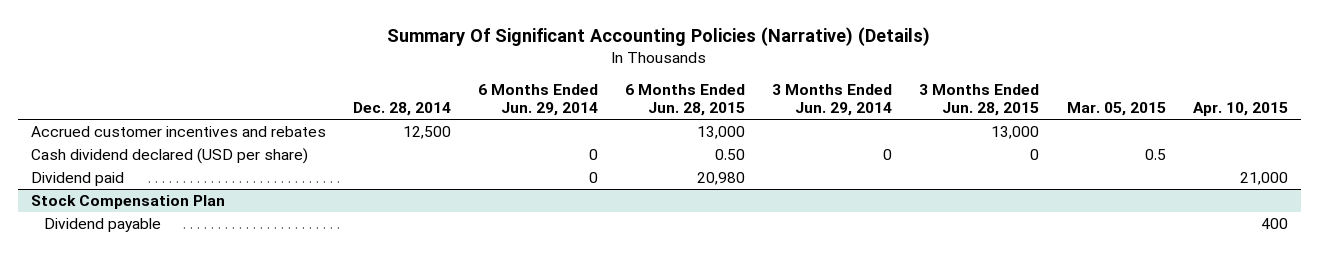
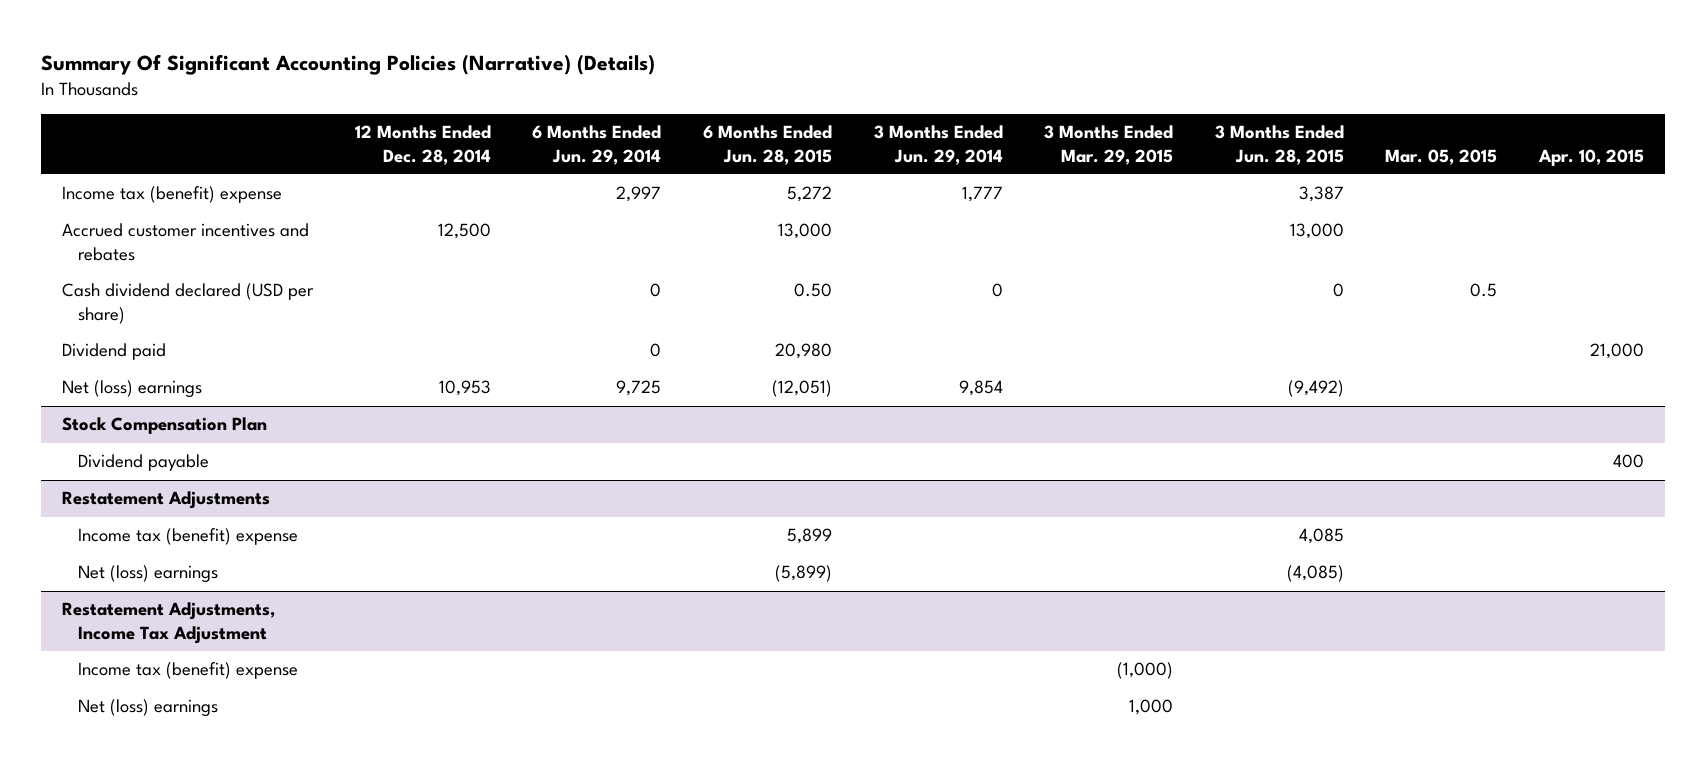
- | Dec. 28, 2014 | 6 Months Ended Jun. 29, 2014 | 6 Months Ended Jun. 28, 2015 | 3 Months Ended Jun. 29, 2014 | 3 Months Ended Jun. 28, 2015 | Mar. 05, 2015 | Apr. 10, 2015
+ | 12 Months Ended Dec. 28, 2014 | 6 Months Ended Jun. 29, 2014 | 6 Months Ended Jun. 28, 2015 | 3 Months Ended Jun. 29, 2014 | 3 Months Ended Mar. 29, 2015 | 3 Months Ended Jun. 28, 2015 | Mar. 05, 2015 | Apr. 10, 2015
+ Income tax (benefit) expense | | 2,997 | 5,272 | 1,777 | | 3,387 | |
+ Net (loss) earnings | 10,953 | 9,725 | (12,051) | 9,854 | | (9,492) | |
+ Restatement Adjustments
+ Income tax (benefit) expense | | | 5,899 | | | 4,085 | |
+ Net (loss) earnings | | | (5,899) | | | (4,085) | |
+ Restatement Adjustments, Income Tax Adjustment
+ Income tax (benefit) expense | | | | | (1,000) | | |
+ Net (loss) earnings | | | | | 1,000 | | |

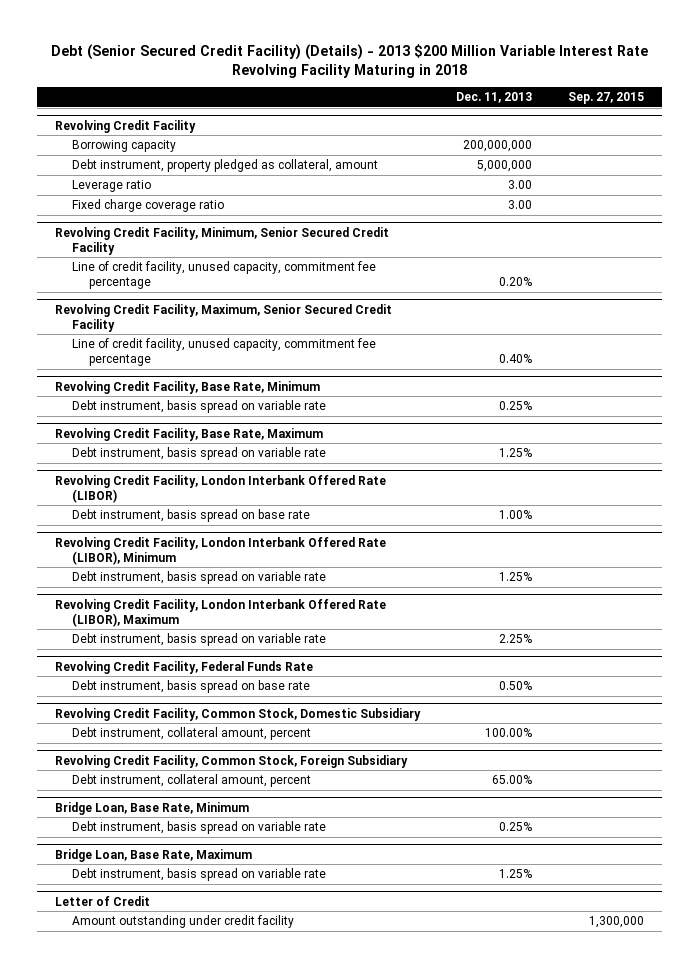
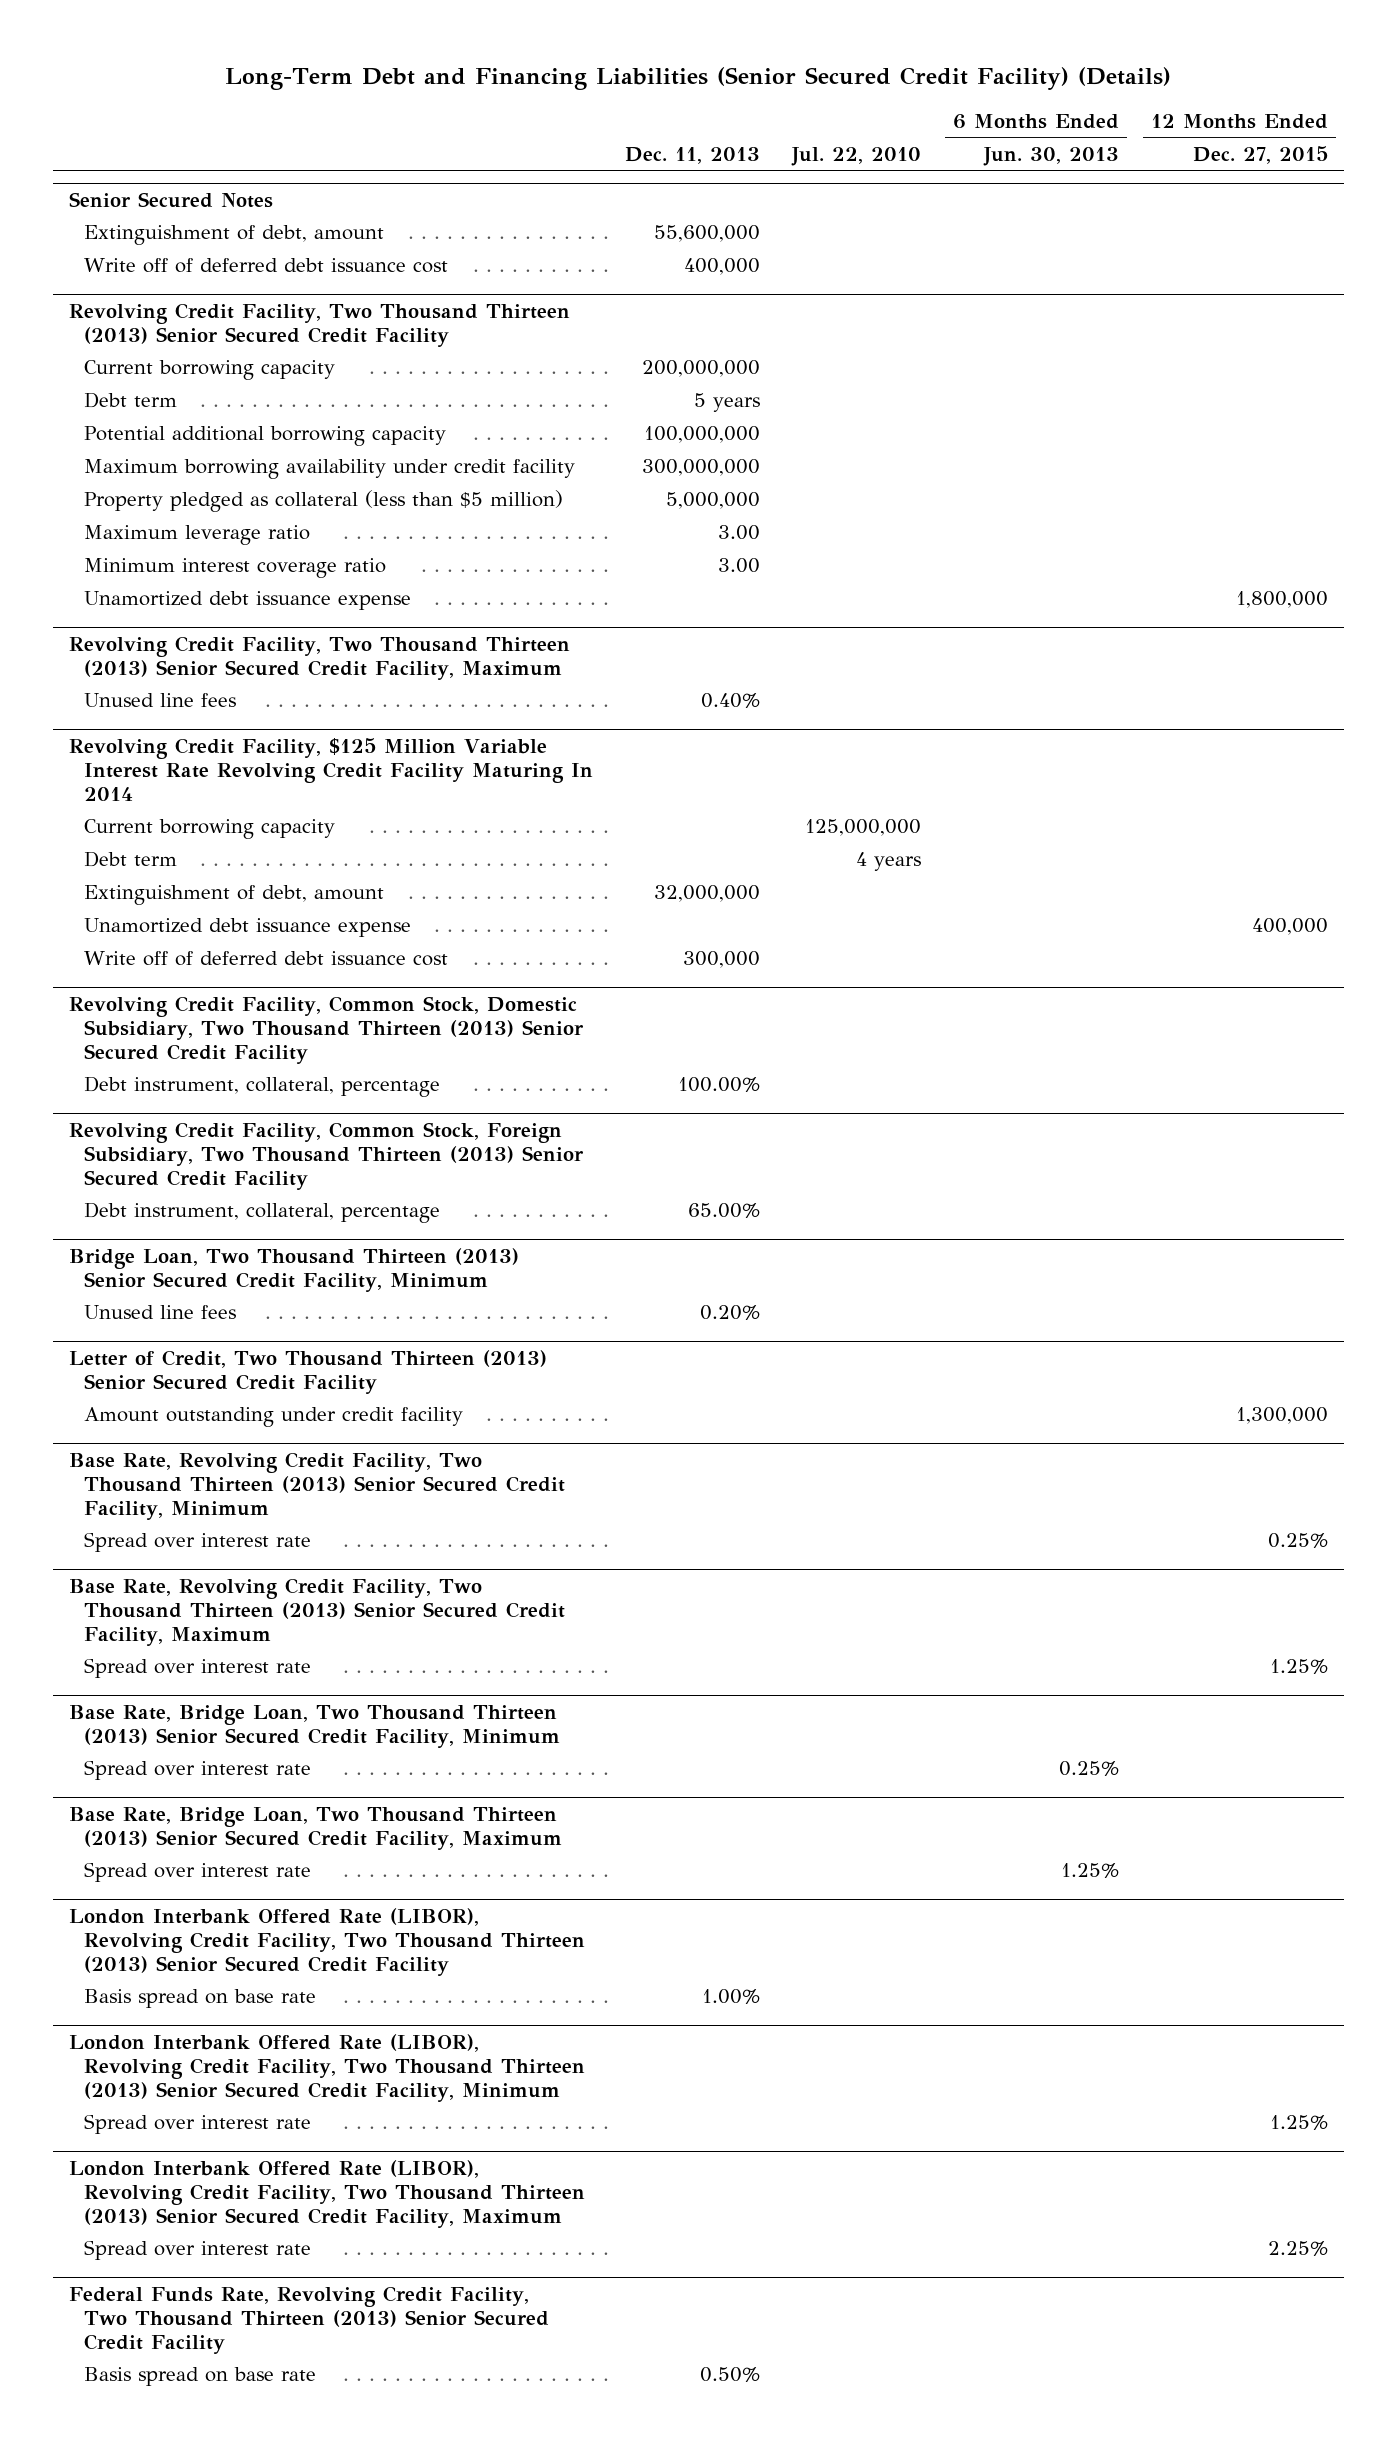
- Debt (Senior Secured Credit Facility) (Details) - 2013 $200 Million Variable Interest Rate Revolving Facility Maturing in 2018
+ Long-Term Debt and Financing Liabilities (Senior Secured Credit Facility) (Details)
- | Dec. 11, 2013 | Sep. 27, 2015
+ | Dec. 11, 2013 | Jul. 22, 2010 | 6 Months Ended Jun. 30, 2013 | 12 Months Ended Dec. 27, 2015
- Revolving Credit Facility
- Borrowing capacity | 200,000,000 |
- Debt instrument, property pledged as collateral, amount | 5,000,000 |
- Leverage ratio | 3.00 |
- Fixed charge coverage ratio | 3.00 |
- Revolving Credit Facility, Minimum, Senior Secured Credit Facility
- Line of credit facility, unused capacity, commitment fee percentage | 0.20% |
- Revolving Credit Facility, Maximum, Senior Secured Credit Facility
- Line of credit facility, unused capacity, commitment fee percentage | 0.40% |
- Revolving Credit Facility, Base Rate, Minimum
- Debt instrument, basis spread on variable rate | 0.25% |
- Revolving Credit Facility, Base Rate, Maximum
- Debt instrument, basis spread on variable rate | 1.25% |
- Revolving Credit Facility, London Interbank Offered Rate (LIBOR)
- Debt instrument, basis spread on base rate | 1.00% |
- Revolving Credit Facility, London Interbank Offered Rate (LIBOR), Minimum
- Debt instrument, basis spread on variable rate | 1.25% |
- Revolving Credit Facility, London Interbank Offered Rate (LIBOR), Maximum
- Debt instrument, basis spread on variable rate | 2.25% |
- Revolving Credit Facility, Federal Funds Rate
- Debt instrument, basis spread on base rate | 0.50% |
- Revolving Credit Facility, Common Stock, Domestic Subsidiary
- Debt instrument, collateral amount, percent | 100.00% |
- Revolving Credit Facility, Common Stock, Foreign Subsidiary
- Debt instrument, collateral amount, percent | 65.00% |
- Bridge Loan, Base Rate, Minimum
- Debt instrument, basis spread on variable rate | 0.25% |
- Bridge Loan, Base Rate, Maximum
- Debt instrument, basis spread on variable rate | 1.25% |
- Letter of Credit
+ Senior Secured Notes
+ Extinguishment of debt, amount | 55,600,000 | | |
+ Write off of deferred debt issuance cost | 400,000 | | |
+ Revolving Credit Facility, Two Thousand Thirteen (2013) Senior Secured Credit Facility
+ Current borrowing capacity | 200,000,000 | | |
+ Debt term | 5 years | | |
+ Potential additional borrowing capacity | 100,000,000 | | |
+ Maximum borrowing availability under credit facility | 300,000,000 | | |
+ Property pledged as collateral (less than $5 million) | 5,000,000 | | |
+ Maximum leverage ratio | 3.00 | | |
+ Minimum interest coverage ratio | 3.00 | | |
+ Unamortized debt issuance expense | | | | 1,800,000
+ Revolving Credit Facility, Two Thousand Thirteen (2013) Senior Secured Credit Facility, Maximum
+ Unused line fees | 0.40% | | |
+ Revolving Credit Facility, $125 Million Variable Interest Rate Revolving Credit Facility Maturing In 2014
+ Current borrowing capacity | | 125,000,000 | |
+ Debt term | | 4 years | |
+ Extinguishment of debt, amount | 32,000,000 | | |
+ Unamortized debt issuance expense | | | | 400,000
+ Write off of deferred debt issuance cost | 300,000 | | |
+ Revolving Credit Facility, Common Stock, Domestic Subsidiary, Two Thousand Thirteen (2013) Senior Secured Credit Facility
+ Debt instrument, collateral, percentage | 100.00% | | |
+ Revolving Credit Facility, Common Stock, Foreign Subsidiary, Two Thousand Thirteen (2013) Senior Secured Credit Facility
+ Debt instrument, collateral, percentage | 65.00% | | |
+ Bridge Loan, Two Thousand Thirteen (2013) Senior Secured Credit Facility, Minimum
+ Unused line fees | 0.20% | | |
+ Letter of Credit, Two Thousand Thirteen (2013) Senior Secured Credit Facility
+ Base Rate, Revolving Credit Facility, Two Thousand Thirteen (2013) Senior Secured Credit Facility, Minimum
+ Spread over interest rate | | | | 0.25%
+ Base Rate, Revolving Credit Facility, Two Thousand Thirteen (2013) Senior Secured Credit Facility, Maximum
+ Spread over interest rate | | | | 1.25%
+ Base Rate, Bridge Loan, Two Thousand Thirteen (2013) Senior Secured Credit Facility, Minimum
+ Spread over interest rate | | | 0.25% |
+ Base Rate, Bridge Loan, Two Thousand Thirteen (2013) Senior Secured Credit Facility, Maximum
+ Spread over interest rate | | | 1.25% |
+ London Interbank Offered Rate (LIBOR), Revolving Credit Facility, Two Thousand Thirteen (2013) Senior Secured Credit Facility
+ Basis spread on base rate | 1.00% | | |
+ London Interbank Offered Rate (LIBOR), Revolving Credit Facility, Two Thousand Thirteen (2013) Senior Secured Credit Facility, Minimum
+ Spread over interest rate | | | | 1.25%
+ London Interbank Offered Rate (LIBOR), Revolving Credit Facility, Two Thousand Thirteen (2013) Senior Secured Credit Facility, Maximum
+ Spread over interest rate | | | | 2.25%
+ Federal Funds Rate, Revolving Credit Facility, Two Thousand Thirteen (2013) Senior Secured Credit Facility
+ Basis spread on base rate | 0.50% | | |

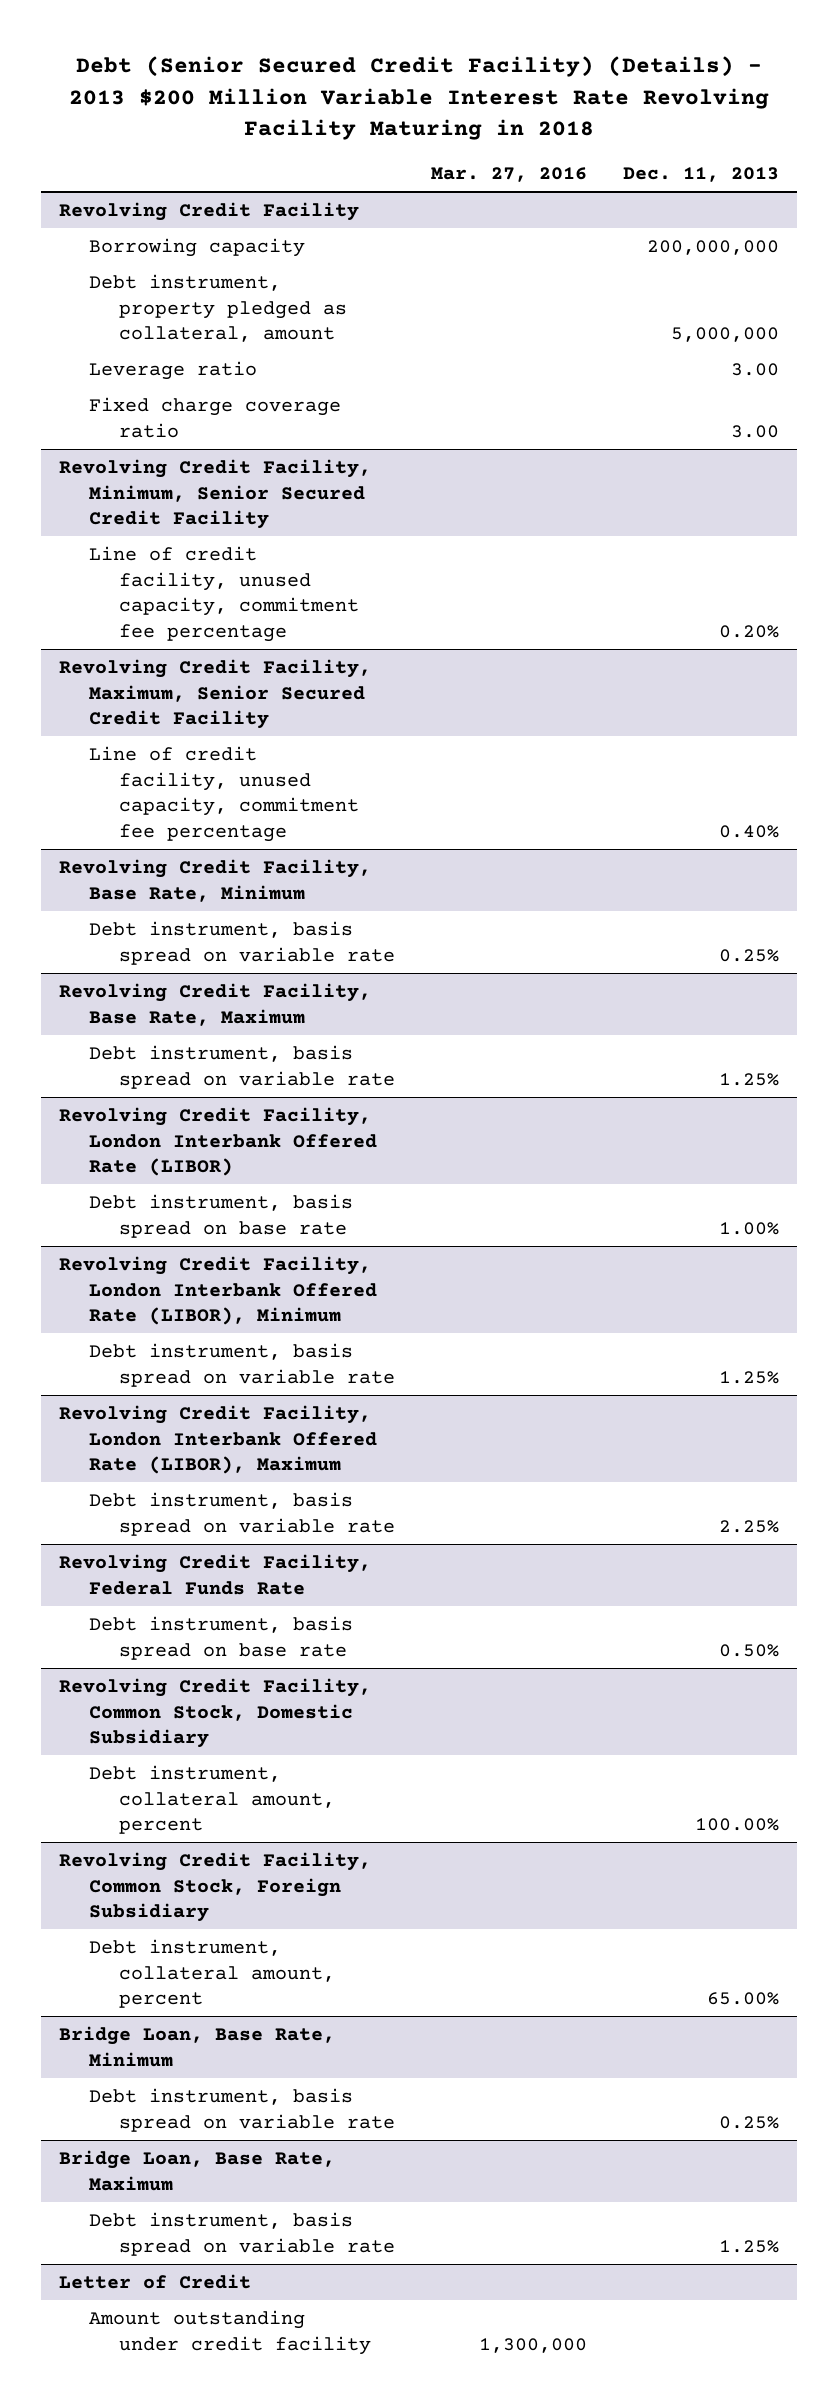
- Long-Term Debt and Financing Liabilities (Senior Secured Credit Facility) (Details)
+ Debt (Senior Secured Credit Facility) (Details) - 2013 $200 Million Variable Interest Rate Revolving Facility Maturing in 2018
- | Dec. 11, 2013 | Jul. 22, 2010 | 6 Months Ended Jun. 30, 2013 | 12 Months Ended Dec. 27, 2015
+ | Mar. 27, 2016 | Dec. 11, 2013
- Senior Secured Notes
- Extinguishment of debt, amount | 55,600,000 | | |
- Write off of deferred debt issuance cost | 400,000 | | |
- Revolving Credit Facility, Two Thousand Thirteen (2013) Senior Secured Credit Facility
- Current borrowing capacity | 200,000,000 | | |
- Debt term | 5 years | | |
- Potential additional borrowing capacity | 100,000,000 | | |
- Maximum borrowing availability under credit facility | 300,000,000 | | |
- Property pledged as collateral (less than $5 million) | 5,000,000 | | |
- Maximum leverage ratio | 3.00 | | |
- Minimum interest coverage ratio | 3.00 | | |
- Unamortized debt issuance expense | | | | 1,800,000
- Revolving Credit Facility, Two Thousand Thirteen (2013) Senior Secured Credit Facility, Maximum
- Unused line fees | 0.40% | | |
- Revolving Credit Facility, $125 Million Variable Interest Rate Revolving Credit Facility Maturing In 2014
- Current borrowing capacity | | 125,000,000 | |
- Debt term | | 4 years | |
- Extinguishment of debt, amount | 32,000,000 | | |
- Unamortized debt issuance expense | | | | 400,000
- Write off of deferred debt issuance cost | 300,000 | | |
- Revolving Credit Facility, Common Stock, Domestic Subsidiary, Two Thousand Thirteen (2013) Senior Secured Credit Facility
- Debt instrument, collateral, percentage | 100.00% | | |
- Revolving Credit Facility, Common Stock, Foreign Subsidiary, Two Thousand Thirteen (2013) Senior Secured Credit Facility
- Debt instrument, collateral, percentage | 65.00% | | |
- Bridge Loan, Two Thousand Thirteen (2013) Senior Secured Credit Facility, Minimum
- Unused line fees | 0.20% | | |
- Letter of Credit, Two Thousand Thirteen (2013) Senior Secured Credit Facility
+ Revolving Credit Facility
+ Borrowing capacity | | 200,000,000
+ Debt instrument, property pledged as collateral, amount | | 5,000,000
+ Leverage ratio | | 3.00
+ Fixed charge coverage ratio | | 3.00
+ Revolving Credit Facility, Minimum, Senior Secured Credit Facility
+ Line of credit facility, unused capacity, commitment fee percentage | | 0.20%
+ Revolving Credit Facility, Maximum, Senior Secured Credit Facility
+ Line of credit facility, unused capacity, commitment fee percentage | | 0.40%
+ Revolving Credit Facility, Base Rate, Minimum
+ Debt instrument, basis spread on variable rate | | 0.25%
+ Revolving Credit Facility, Base Rate, Maximum
+ Debt instrument, basis spread on variable rate | | 1.25%
+ Revolving Credit Facility, London Interbank Offered Rate (LIBOR)
+ Debt instrument, basis spread on base rate | | 1.00%
+ Revolving Credit Facility, London Interbank Offered Rate (LIBOR), Minimum
+ Debt instrument, basis spread on variable rate | | 1.25%
+ Revolving Credit Facility, London Interbank Offered Rate (LIBOR), Maximum
+ Debt instrument, basis spread on variable rate | | 2.25%
+ Revolving Credit Facility, Federal Funds Rate
+ Debt instrument, basis spread on base rate | | 0.50%
+ Revolving Credit Facility, Common Stock, Domestic Subsidiary
+ Debt instrument, collateral amount, percent | | 100.00%
+ Revolving Credit Facility, Common Stock, Foreign Subsidiary
+ Debt instrument, collateral amount, percent | | 65.00%
+ Bridge Loan, Base Rate, Minimum
+ Debt instrument, basis spread on variable rate | | 0.25%
+ Bridge Loan, Base Rate, Maximum
+ Debt instrument, basis spread on variable rate | | 1.25%
+ Letter of Credit
- Base Rate, Revolving Credit Facility, Two Thousand Thirteen (2013) Senior Secured Credit Facility, Minimum
- Spread over interest rate | | | | 0.25%
- Base Rate, Revolving Credit Facility, Two Thousand Thirteen (2013) Senior Secured Credit Facility, Maximum
- Spread over interest rate | | | | 1.25%
- Base Rate, Bridge Loan, Two Thousand Thirteen (2013) Senior Secured Credit Facility, Minimum
- Spread over interest rate | | | 0.25% |
- Base Rate, Bridge Loan, Two Thousand Thirteen (2013) Senior Secured Credit Facility, Maximum
- Spread over interest rate | | | 1.25% |
- London Interbank Offered Rate (LIBOR), Revolving Credit Facility, Two Thousand Thirteen (2013) Senior Secured Credit Facility
- Basis spread on base rate | 1.00% | | |
- London Interbank Offered Rate (LIBOR), Revolving Credit Facility, Two Thousand Thirteen (2013) Senior Secured Credit Facility, Minimum
- Spread over interest rate | | | | 1.25%
- London Interbank Offered Rate (LIBOR), Revolving Credit Facility, Two Thousand Thirteen (2013) Senior Secured Credit Facility, Maximum
- Spread over interest rate | | | | 2.25%
- Federal Funds Rate, Revolving Credit Facility, Two Thousand Thirteen (2013) Senior Secured Credit Facility
- Basis spread on base rate | 0.50% | | |

